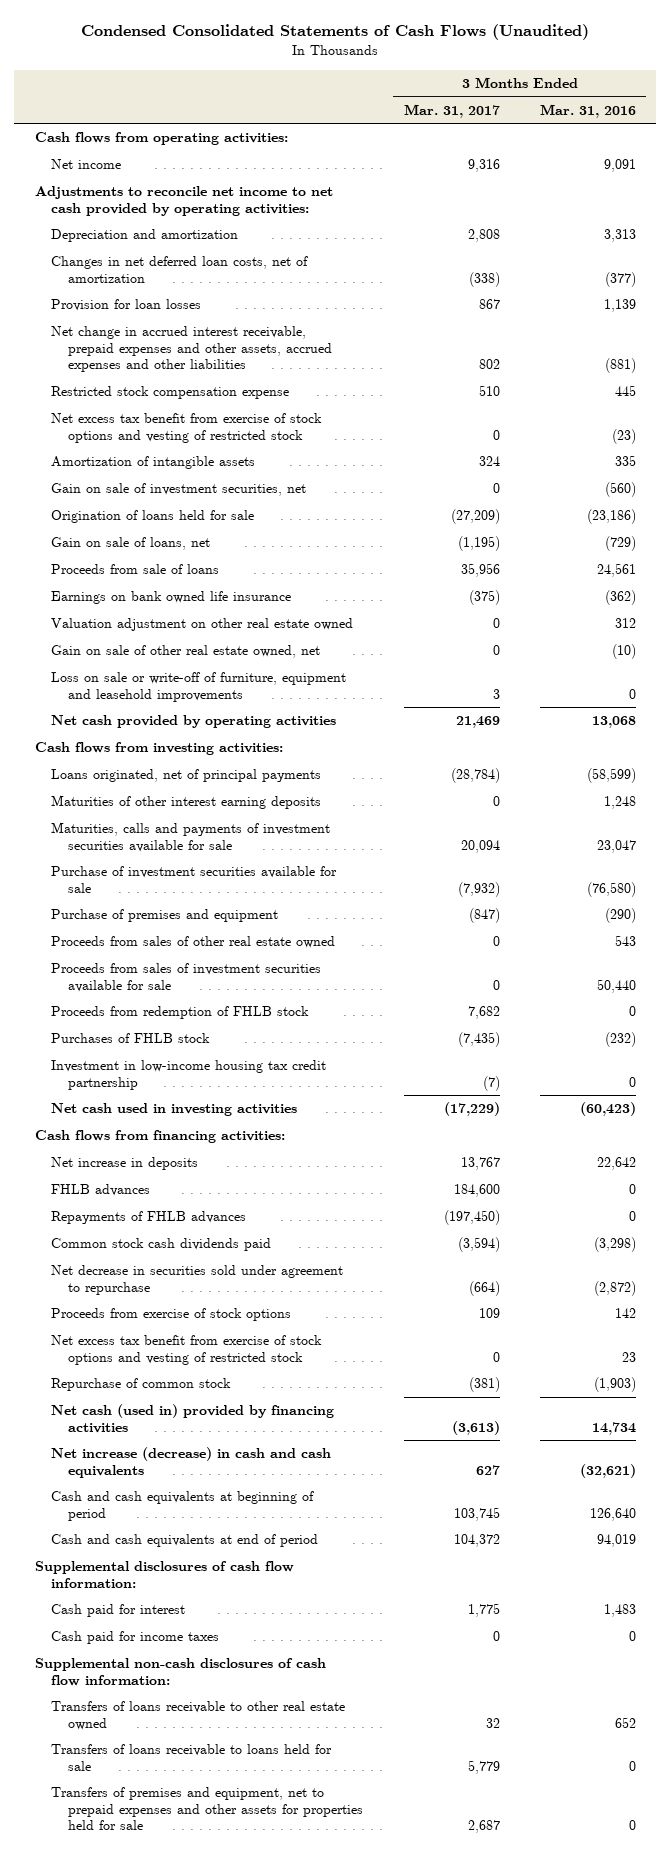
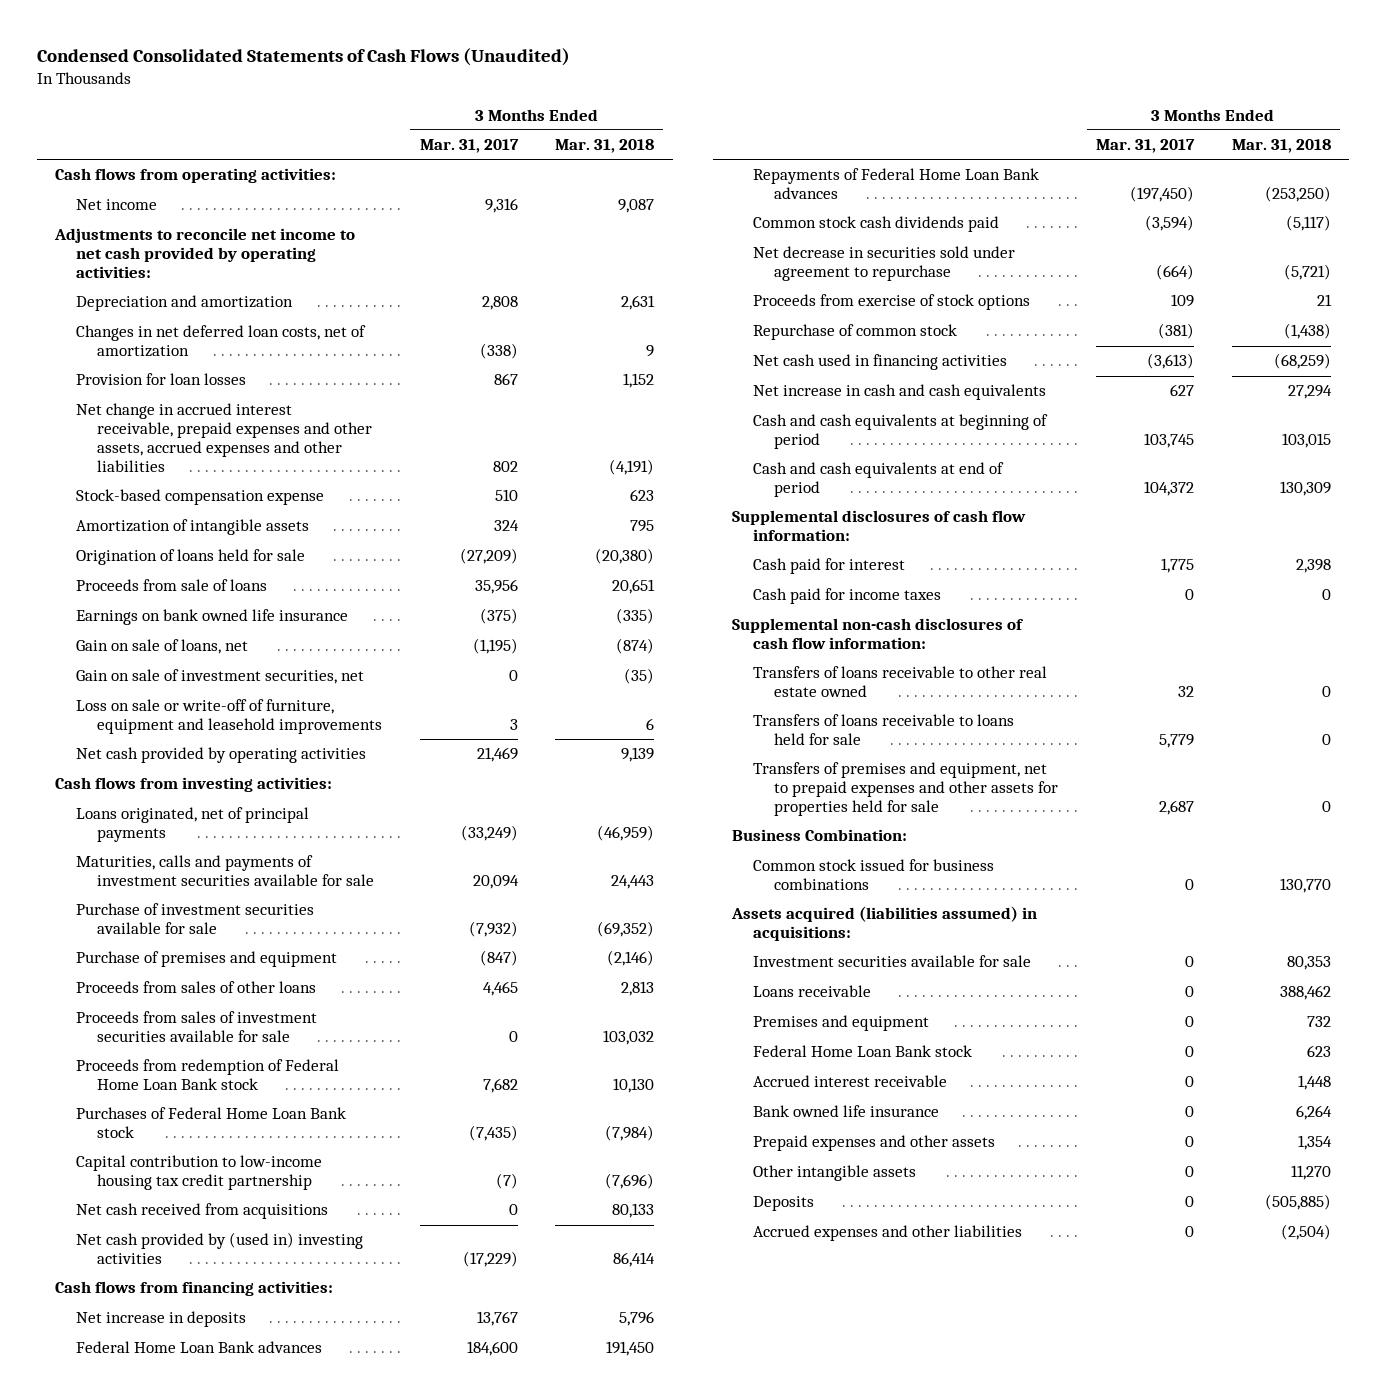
- | 3 Months Ended Mar. 31, 2017 | 3 Months Ended Mar. 31, 2016
+ | 3 Months Ended Mar. 31, 2017 | 3 Months Ended Mar. 31, 2018
- Restricted stock compensation expense | 510 | 445
- Net excess tax benefit from exercise of stock options and vesting of restricted stock | 0 | (23)
+ Stock-based compensation expense | 510 | 623
- Valuation adjustment on other real estate owned | 0 | 312
- Gain on sale of other real estate owned, net | 0 | (10)
moved down: Gain on sale of loans, net | (1,195) | (874)
moved down: Gain on sale of investment securities, net | 0 | (35)
- Loans originated, net of principal payments | (28,784) | (58,599)
- Maturities of other interest earning deposits | 0 | 1,248
+ Loans originated, net of principal payments | (33,249) | (46,959)
- Proceeds from sales of other real estate owned | 0 | 543
+ Proceeds from sales of other loans | 4,465 | 2,813
- Proceeds from redemption of FHLB stock | 7,682 | 0
- Purchases of FHLB stock | (7,435) | (232)
- Investment in low-income housing tax credit partnership | (7) | 0
- Net cash used in investing activities | (17,229) | (60,423)
+ Proceeds from redemption of Federal Home Loan Bank stock | 7,682 | 10,130
+ Purchases of Federal Home Loan Bank stock | (7,435) | (7,984)
+ Capital contribution to low-income housing tax credit partnership | (7) | (7,696)
+ Net cash received from acquisitions | 0 | 80,133
+ Net cash provided by (used in) investing activities | (17,229) | 86,414
- FHLB advances | 184,600 | 0
- Repayments of FHLB advances | (197,450) | 0
+ Federal Home Loan Bank advances | 184,600 | 191,450
+ Repayments of Federal Home Loan Bank advances | (197,450) | (253,250)
- Net excess tax benefit from exercise of stock options and vesting of restricted stock | 0 | 23
- Net cash (used in) provided by financing activities | (3,613) | 14,734
- Net increase (decrease) in cash and cash equivalents | 627 | (32,621)
+ Net cash used in financing activities | (3,613) | (68,259)
+ Net increase in cash and cash equivalents | 627 | 27,294
+ Business Combination:
+ Common stock issued for business combinations | 0 | 130,770
+ Assets acquired (liabilities assumed) in acquisitions:
+ Investment securities available for sale | 0 | 80,353
+ Loans receivable | 0 | 388,462
+ Premises and equipment | 0 | 732
+ Federal Home Loan Bank stock | 0 | 623
+ Accrued interest receivable | 0 | 1,448
+ Bank owned life insurance | 0 | 6,264
+ Prepaid expenses and other assets | 0 | 1,354
+ Other intangible assets | 0 | 11,270
+ Deposits | 0 | (505,885)
+ Accrued expenses and other liabilities | 0 | (2,504)

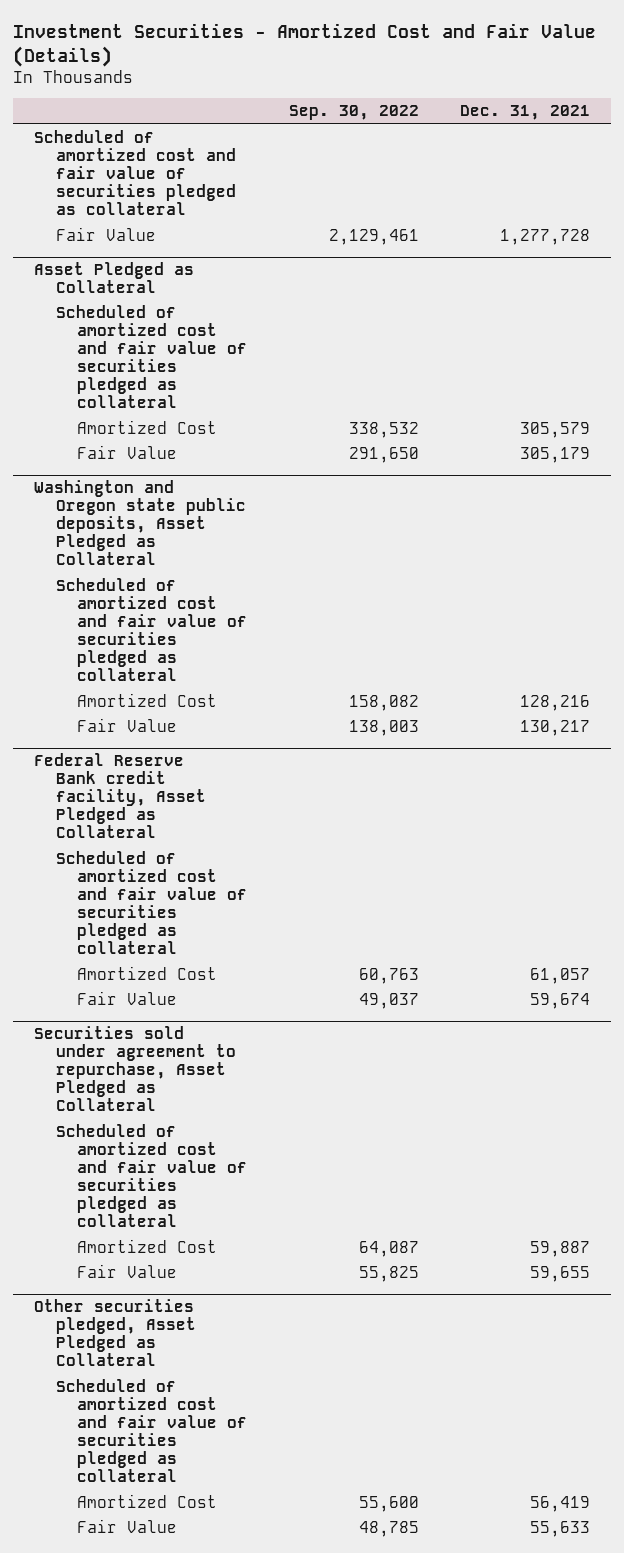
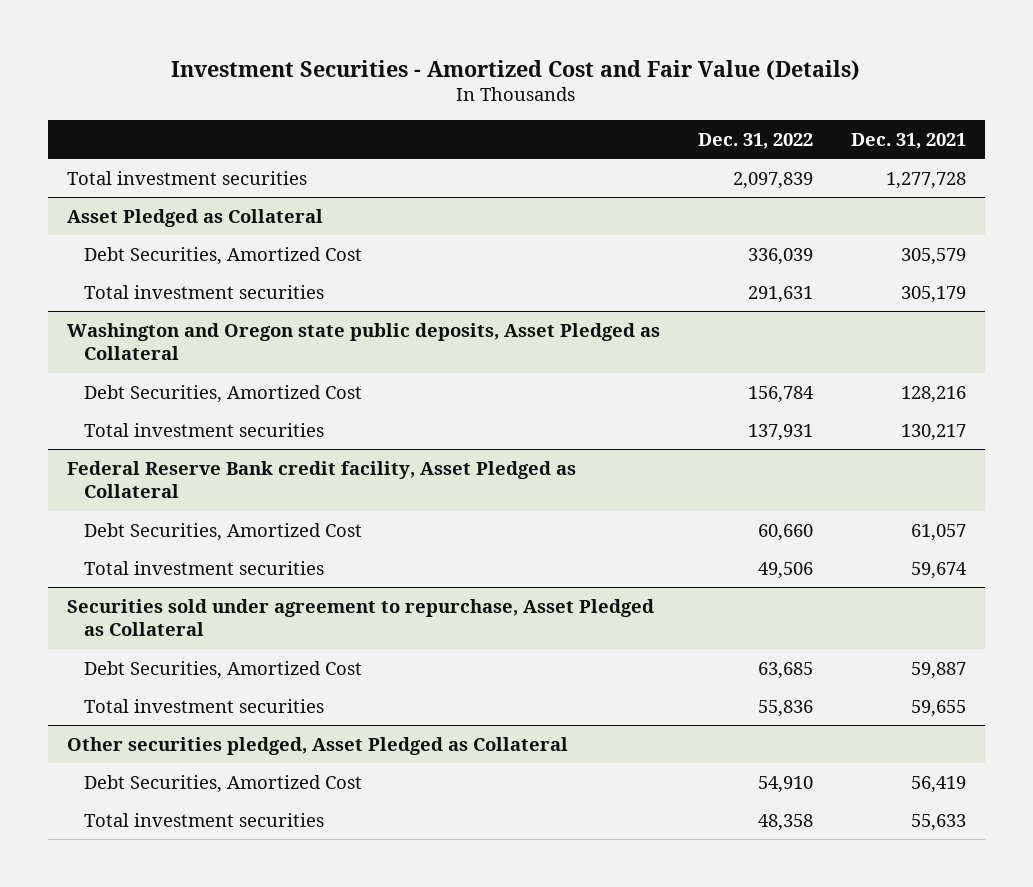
- | Sep. 30, 2022 | Dec. 31, 2021
+ | Dec. 31, 2022 | Dec. 31, 2021
- Scheduled of amortized cost and fair value of securities pledged as collateral
- Fair Value | 2,129,461 | 1,277,728
+ Total investment securities | 2,097,839 | 1,277,728
@ Asset Pledged as Collateral
- Scheduled of amortized cost and fair value of securities pledged as collateral
- Amortized Cost | 338,532 | 305,579
- Fair Value | 291,650 | 305,179
+ Debt Securities, Amortized Cost | 336,039 | 305,579
+ Total investment securities | 291,631 | 305,179
@ Washington and Oregon state public deposits, Asset Pledged as Collateral
- Scheduled of amortized cost and fair value of securities pledged as collateral
- Amortized Cost | 158,082 | 128,216
- Fair Value | 138,003 | 130,217
+ Debt Securities, Amortized Cost | 156,784 | 128,216
+ Total investment securities | 137,931 | 130,217
@ Federal Reserve Bank credit facility, Asset Pledged as Collateral
- Scheduled of amortized cost and fair value of securities pledged as collateral
- Amortized Cost | 60,763 | 61,057
- Fair Value | 49,037 | 59,674
+ Debt Securities, Amortized Cost | 60,660 | 61,057
+ Total investment securities | 49,506 | 59,674
@ Securities sold under agreement to repurchase, Asset Pledged as Collateral
- Scheduled of amortized cost and fair value of securities pledged as collateral
- Amortized Cost | 64,087 | 59,887
- Fair Value | 55,825 | 59,655
+ Debt Securities, Amortized Cost | 63,685 | 59,887
+ Total investment securities | 55,836 | 59,655
@ Other securities pledged, Asset Pledged as Collateral
- Scheduled of amortized cost and fair value of securities pledged as collateral
- Amortized Cost | 55,600 | 56,419
- Fair Value | 48,785 | 55,633
+ Debt Securities, Amortized Cost | 54,910 | 56,419
+ Total investment securities | 48,358 | 55,633

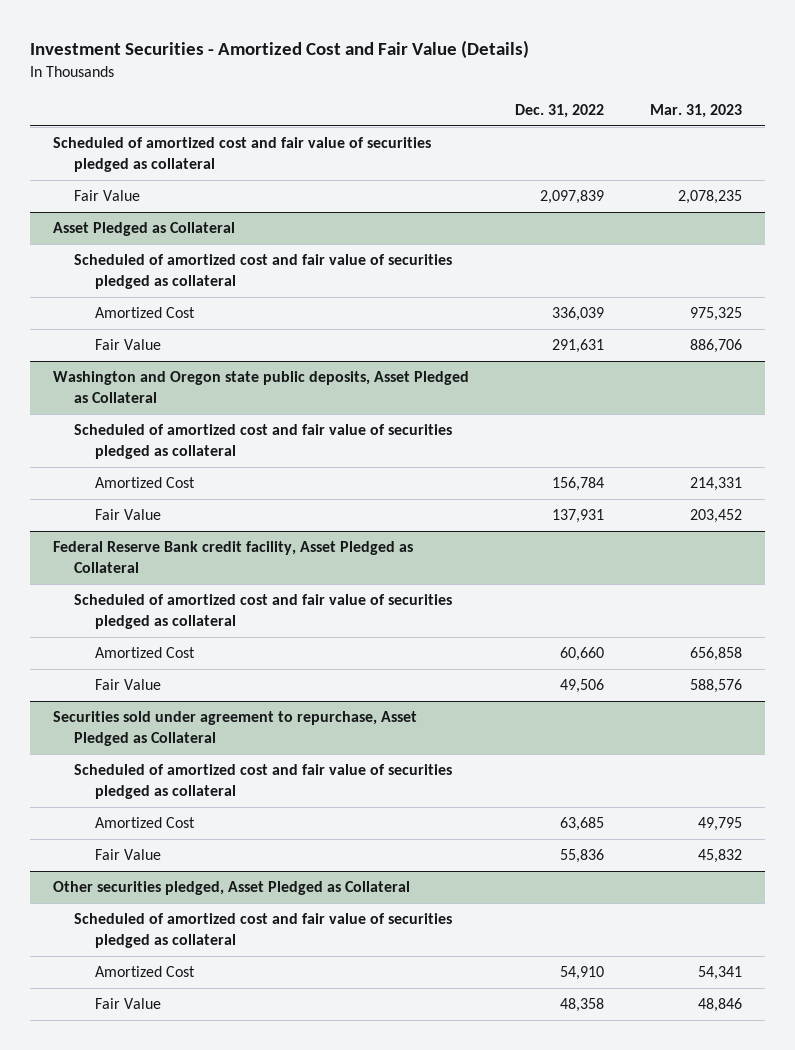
- | Dec. 31, 2022 | Dec. 31, 2021
+ | Dec. 31, 2022 | Mar. 31, 2023
- Total investment securities | 2,097,839 | 1,277,728
+ Scheduled of amortized cost and fair value of securities pledged as collateral
+ Fair Value | 2,097,839 | 2,078,235
@ Asset Pledged as Collateral
- Debt Securities, Amortized Cost | 336,039 | 305,579
- Total investment securities | 291,631 | 305,179
+ Scheduled of amortized cost and fair value of securities pledged as collateral
+ Amortized Cost | 336,039 | 975,325
+ Fair Value | 291,631 | 886,706
@ Washington and Oregon state public deposits, Asset Pledged as Collateral
- Debt Securities, Amortized Cost | 156,784 | 128,216
- Total investment securities | 137,931 | 130,217
+ Scheduled of amortized cost and fair value of securities pledged as collateral
+ Amortized Cost | 156,784 | 214,331
+ Fair Value | 137,931 | 203,452
@ Federal Reserve Bank credit facility, Asset Pledged as Collateral
- Debt Securities, Amortized Cost | 60,660 | 61,057
- Total investment securities | 49,506 | 59,674
+ Scheduled of amortized cost and fair value of securities pledged as collateral
+ Amortized Cost | 60,660 | 656,858
+ Fair Value | 49,506 | 588,576
@ Securities sold under agreement to repurchase, Asset Pledged as Collateral
- Debt Securities, Amortized Cost | 63,685 | 59,887
- Total investment securities | 55,836 | 59,655
+ Scheduled of amortized cost and fair value of securities pledged as collateral
+ Amortized Cost | 63,685 | 49,795
+ Fair Value | 55,836 | 45,832
@ Other securities pledged, Asset Pledged as Collateral
- Debt Securities, Amortized Cost | 54,910 | 56,419
- Total investment securities | 48,358 | 55,633
+ Scheduled of amortized cost and fair value of securities pledged as collateral
+ Amortized Cost | 54,910 | 54,341
+ Fair Value | 48,358 | 48,846

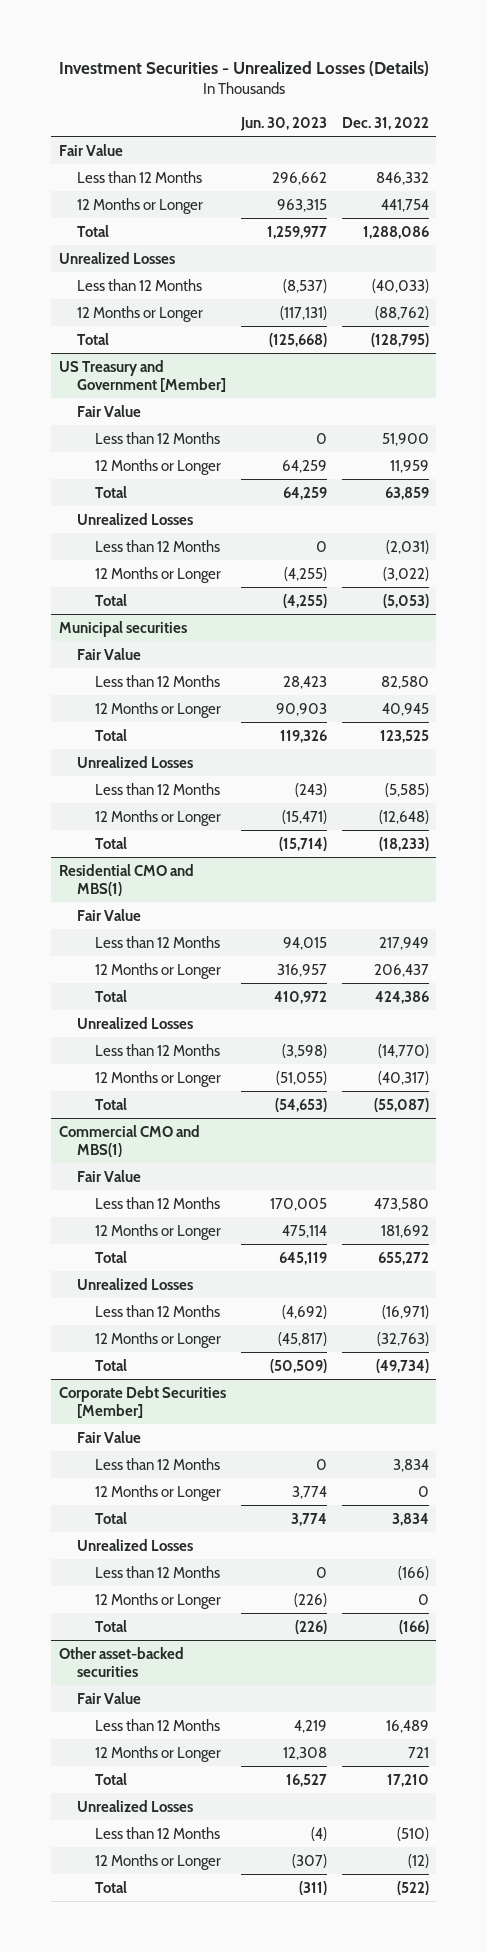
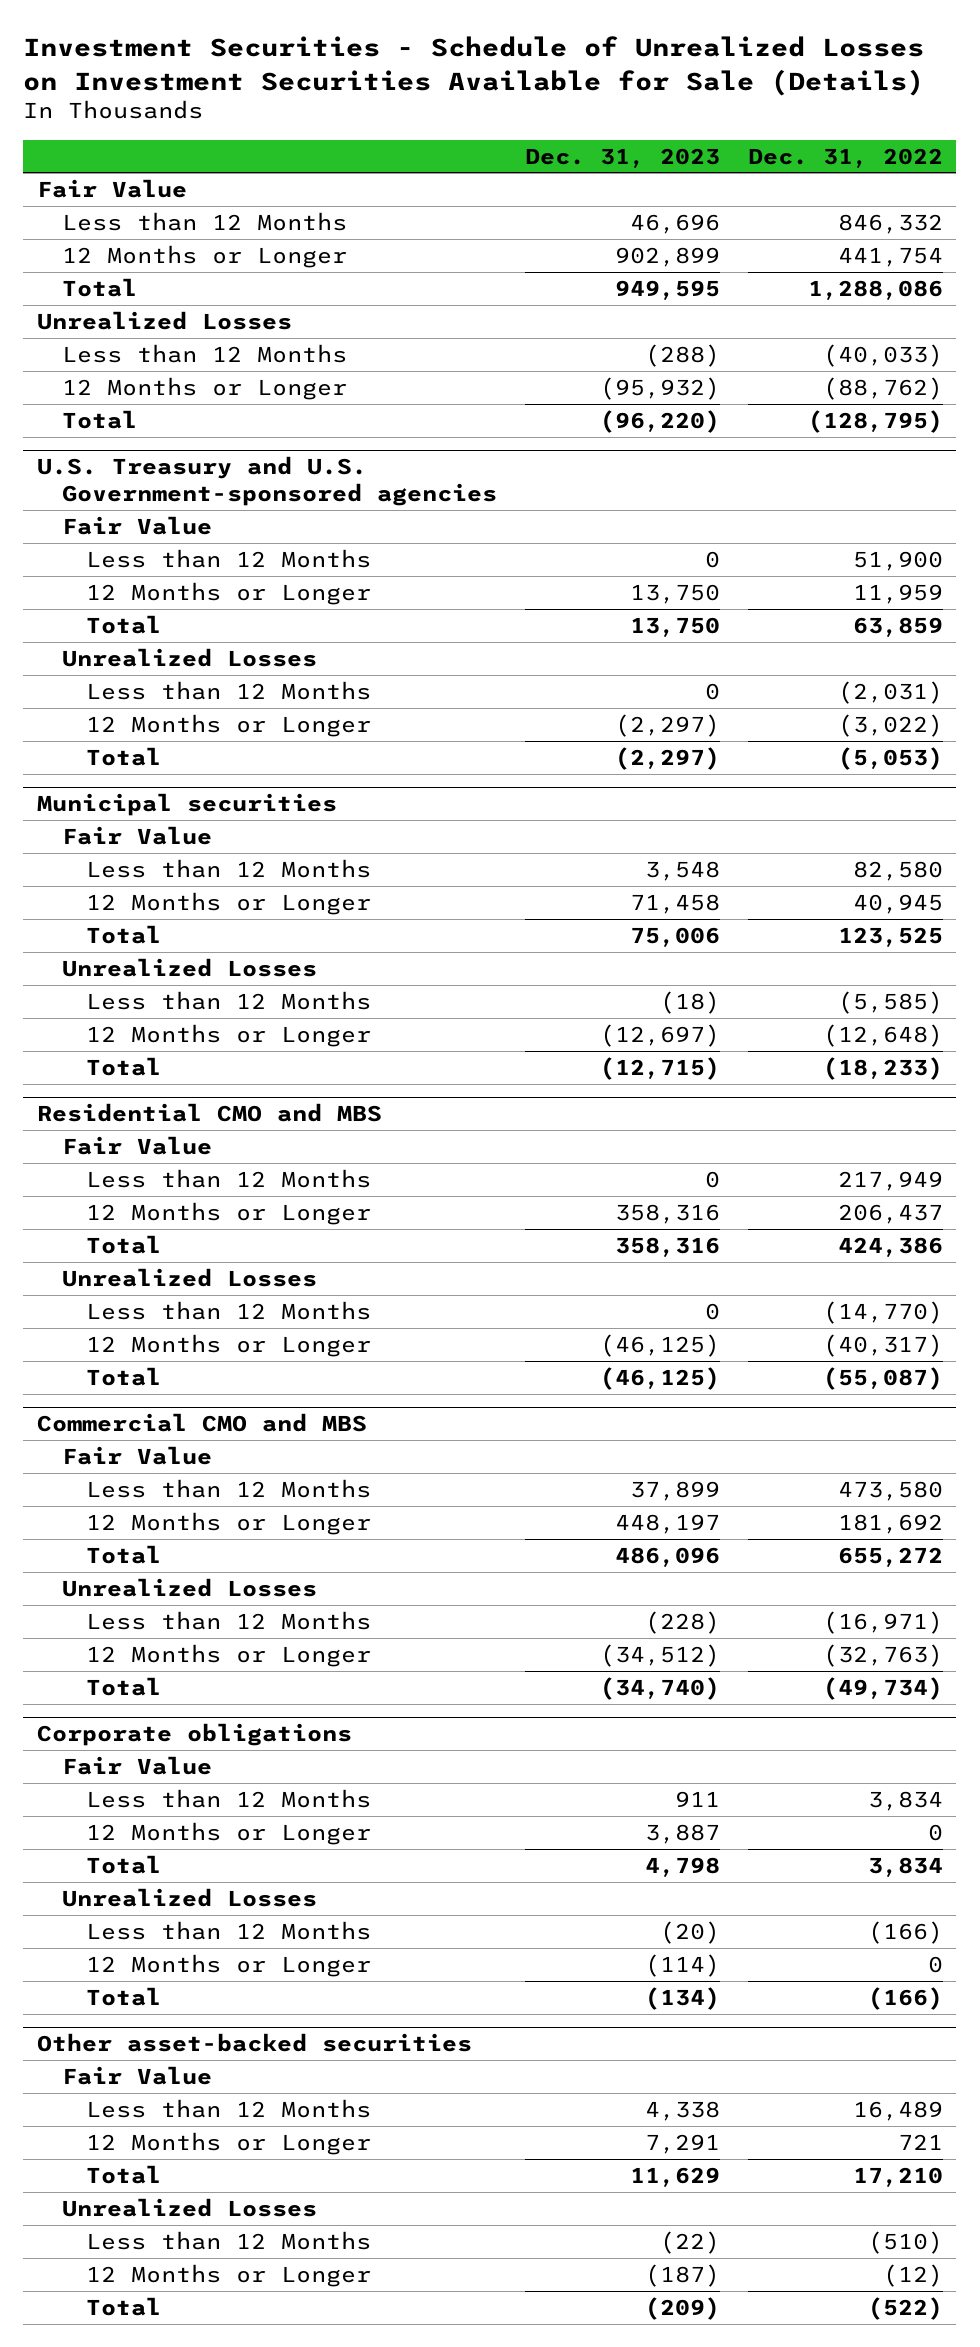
- Investment Securities - Unrealized Losses (Details)
+ Investment Securities - Schedule of Unrealized Losses on Investment Securities Available for Sale (Details)
- | Jun. 30, 2023 | Dec. 31, 2022
+ | Dec. 31, 2023 | Dec. 31, 2022
- US Treasury and Government [Member]
+ U.S. Treasury and U.S. Government-sponsored agencies
- Residential CMO and MBS(1)
+ Residential CMO and MBS
- Commercial CMO and MBS(1)
+ Commercial CMO and MBS
- Corporate Debt Securities [Member]
+ Corporate obligations

